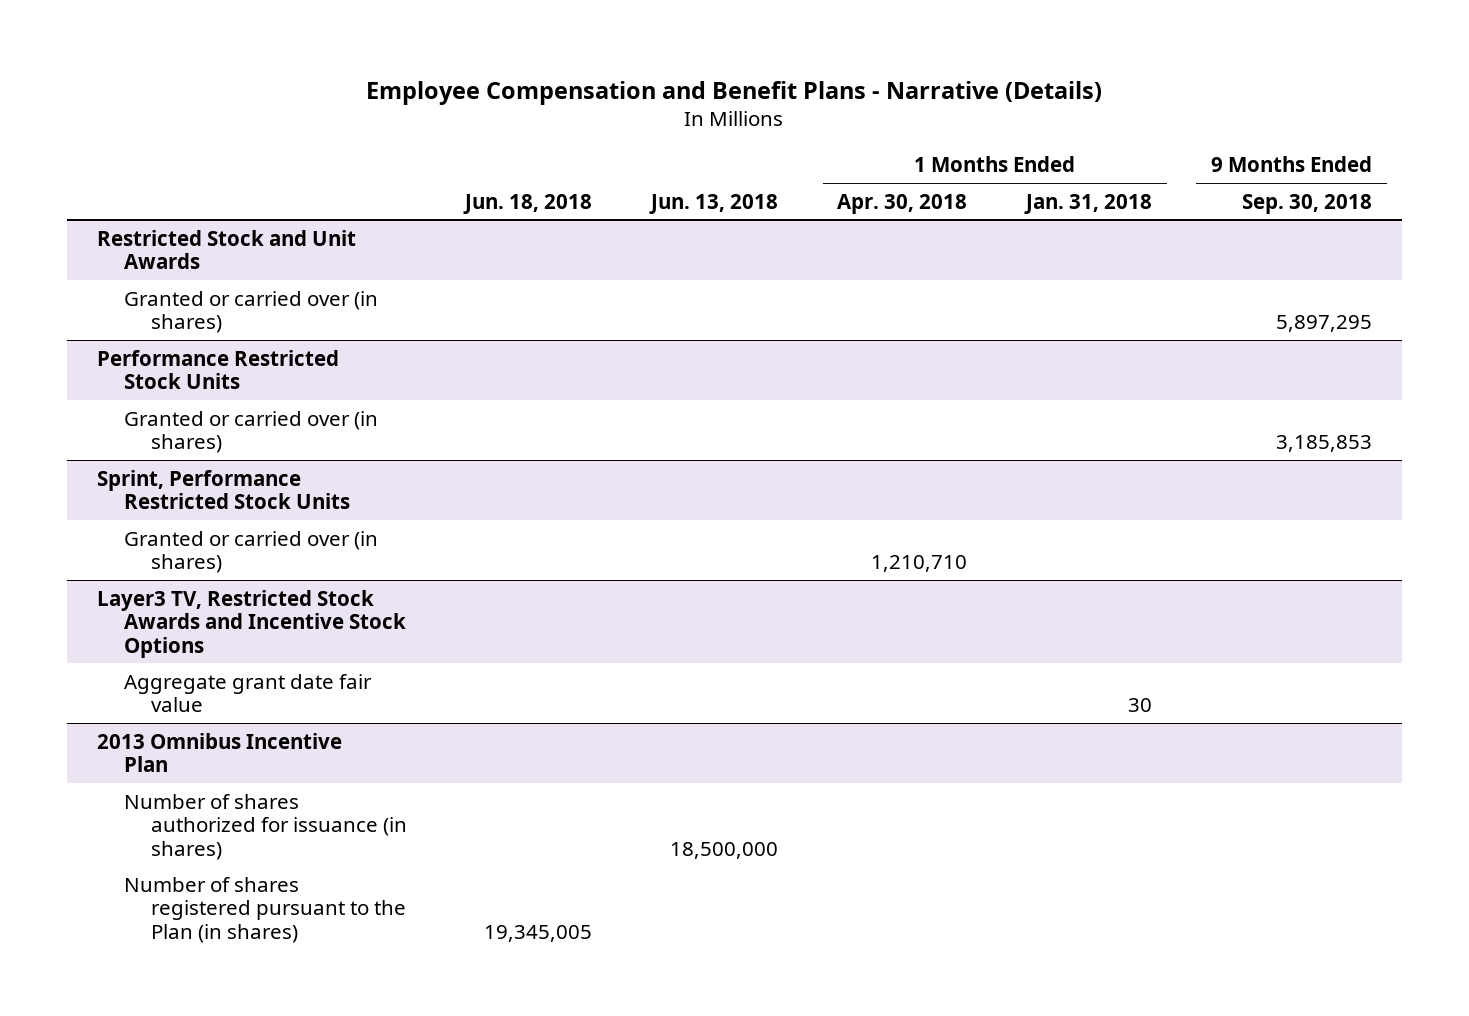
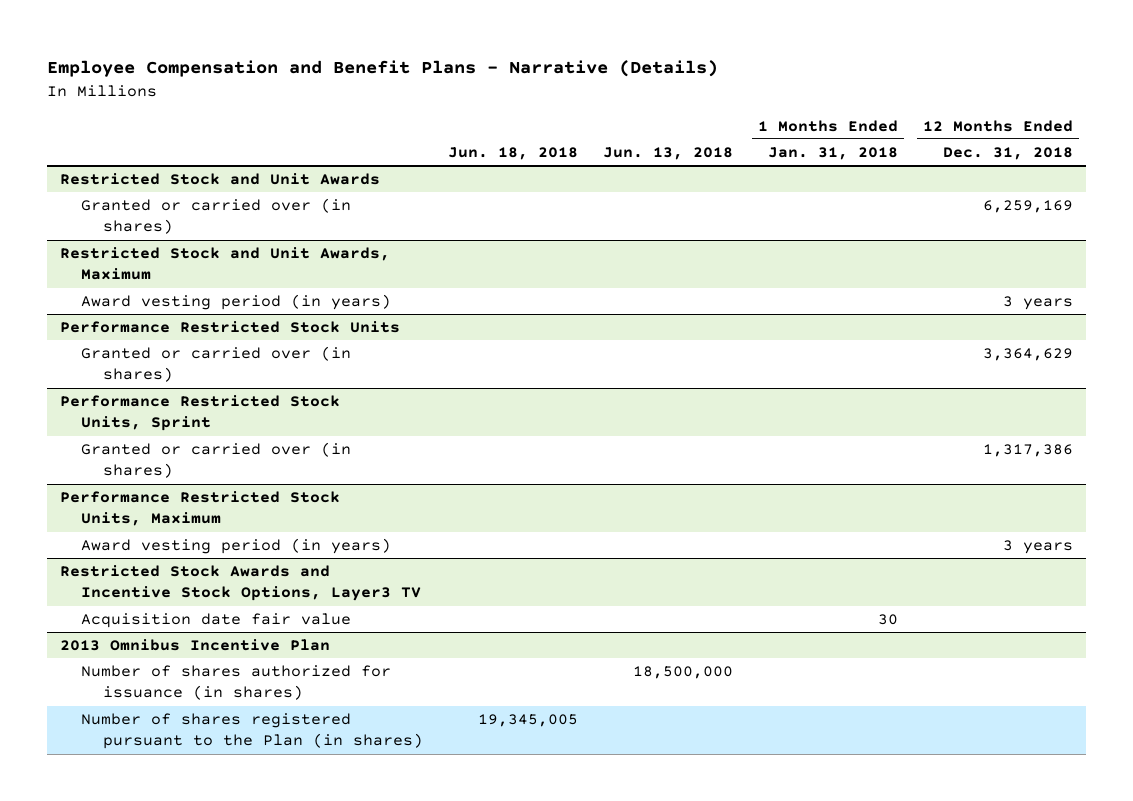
- | Jun. 18, 2018 | Jun. 13, 2018 | 1 Months Ended Apr. 30, 2018 | 1 Months Ended Jan. 31, 2018 | 9 Months Ended Sep. 30, 2018
+ | Jun. 18, 2018 | Jun. 13, 2018 | 1 Months Ended Jan. 31, 2018 | 12 Months Ended Dec. 31, 2018
+ Restricted Stock and Unit Awards, Maximum
+ Award vesting period (in years) | | | | 3 years
- Sprint, Performance Restricted Stock Units
+ Performance Restricted Stock Units, Sprint
- Layer3 TV, Restricted Stock Awards and Incentive Stock Options
- Aggregate grant date fair value | | | | 30 |
+ Performance Restricted Stock Units, Maximum
+ Award vesting period (in years) | | | | 3 years
+ Restricted Stock Awards and Incentive Stock Options, Layer3 TV
+ Acquisition date fair value | | | 30 |

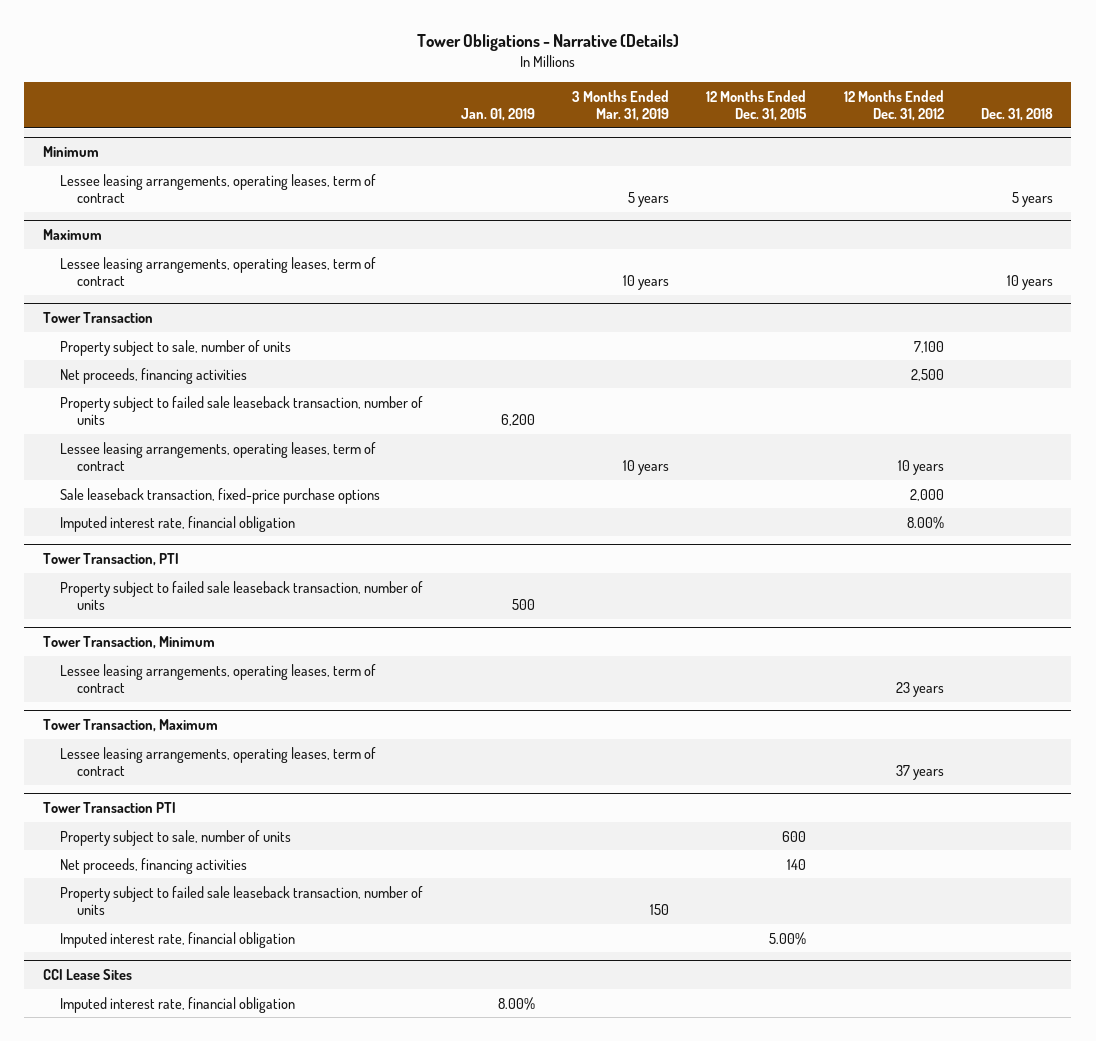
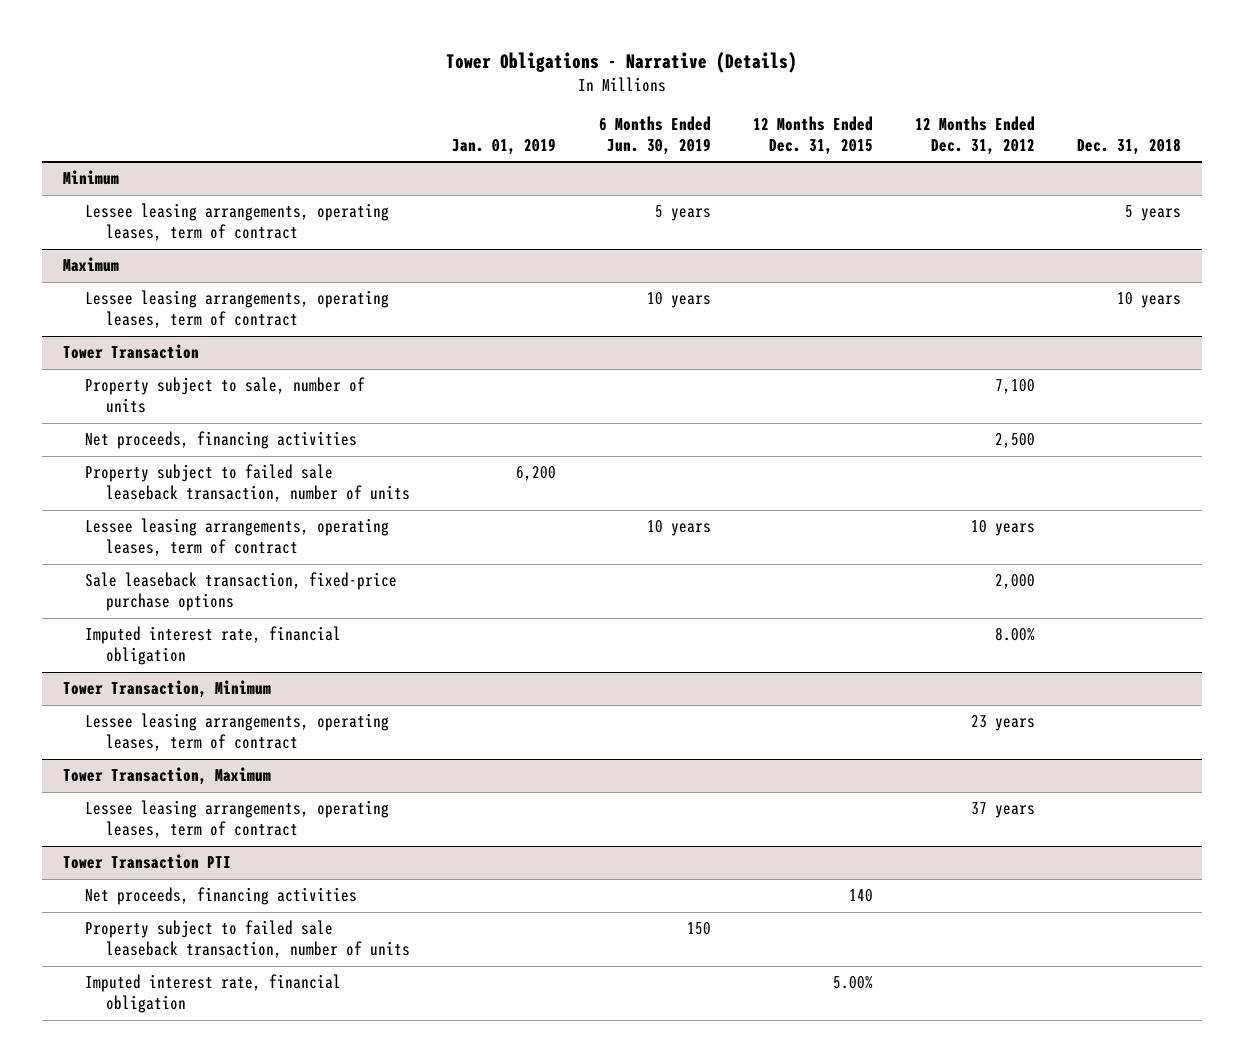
- | Jan. 01, 2019 | 3 Months Ended Mar. 31, 2019 | 12 Months Ended Dec. 31, 2015 | 12 Months Ended Dec. 31, 2012 | Dec. 31, 2018
+ | Jan. 01, 2019 | 6 Months Ended Jun. 30, 2019 | 12 Months Ended Dec. 31, 2015 | 12 Months Ended Dec. 31, 2012 | Dec. 31, 2018
- Tower Transaction, PTI
- Property subject to failed sale leaseback transaction, number of units | 500 | | | |
@ Tower Transaction PTI
- Property subject to sale, number of units | | | 600 | |
- CCI Lease Sites
- Imputed interest rate, financial obligation | 8.00% | | | |

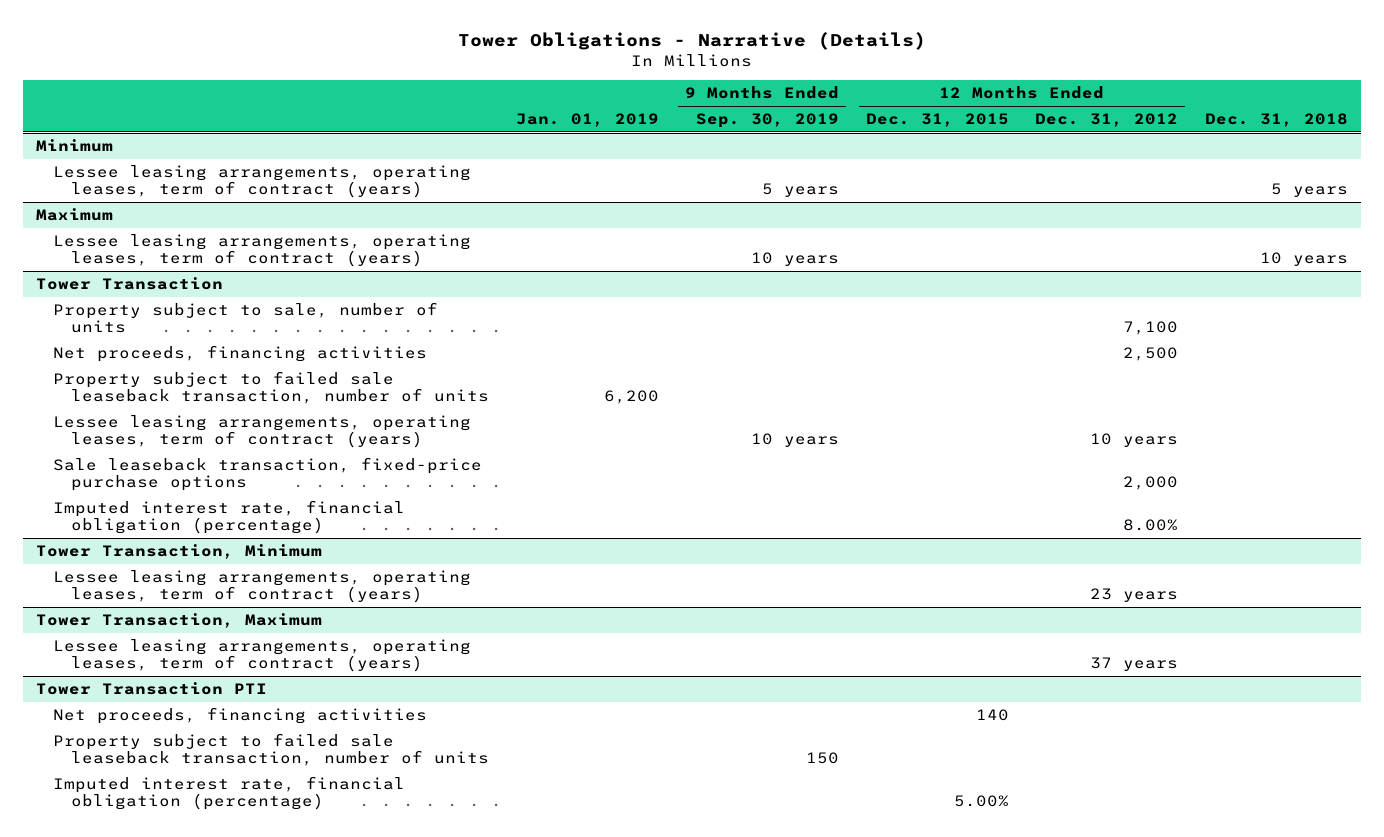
- | Jan. 01, 2019 | 6 Months Ended Jun. 30, 2019 | 12 Months Ended Dec. 31, 2015 | 12 Months Ended Dec. 31, 2012 | Dec. 31, 2018
+ | Jan. 01, 2019 | 9 Months Ended Sep. 30, 2019 | 12 Months Ended Dec. 31, 2015 | 12 Months Ended Dec. 31, 2012 | Dec. 31, 2018
@ Minimum
- Lessee leasing arrangements, operating leases, term of contract | | 5 years | | | 5 years
+ Lessee leasing arrangements, operating leases, term of contract (years) | | 5 years | | | 5 years
@ Maximum
- Lessee leasing arrangements, operating leases, term of contract | | 10 years | | | 10 years
+ Lessee leasing arrangements, operating leases, term of contract (years) | | 10 years | | | 10 years
@ Tower Transaction
- Lessee leasing arrangements, operating leases, term of contract | | 10 years | | 10 years |
+ Lessee leasing arrangements, operating leases, term of contract (years) | | 10 years | | 10 years |
- Imputed interest rate, financial obligation | | | | 8.00% |
+ Imputed interest rate, financial obligation (percentage) | | | | 8.00% |
@ Tower Transaction, Minimum
- Lessee leasing arrangements, operating leases, term of contract | | | | 23 years |
+ Lessee leasing arrangements, operating leases, term of contract (years) | | | | 23 years |
@ Tower Transaction, Maximum
- Lessee leasing arrangements, operating leases, term of contract | | | | 37 years |
+ Lessee leasing arrangements, operating leases, term of contract (years) | | | | 37 years |
@ Tower Transaction PTI
- Imputed interest rate, financial obligation | | | 5.00% | |
+ Imputed interest rate, financial obligation (percentage) | | | 5.00% | |

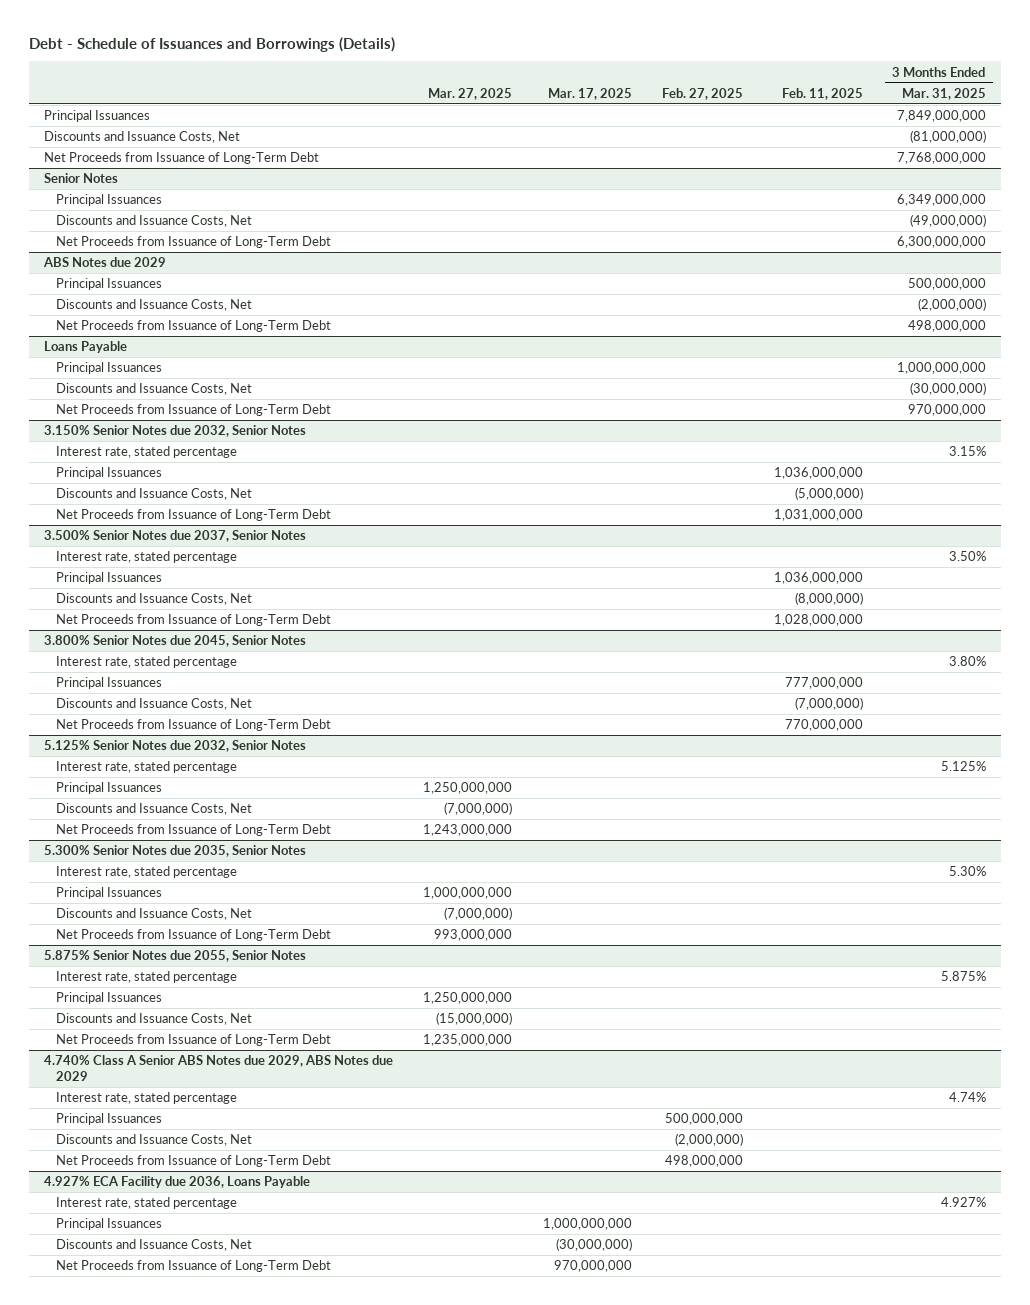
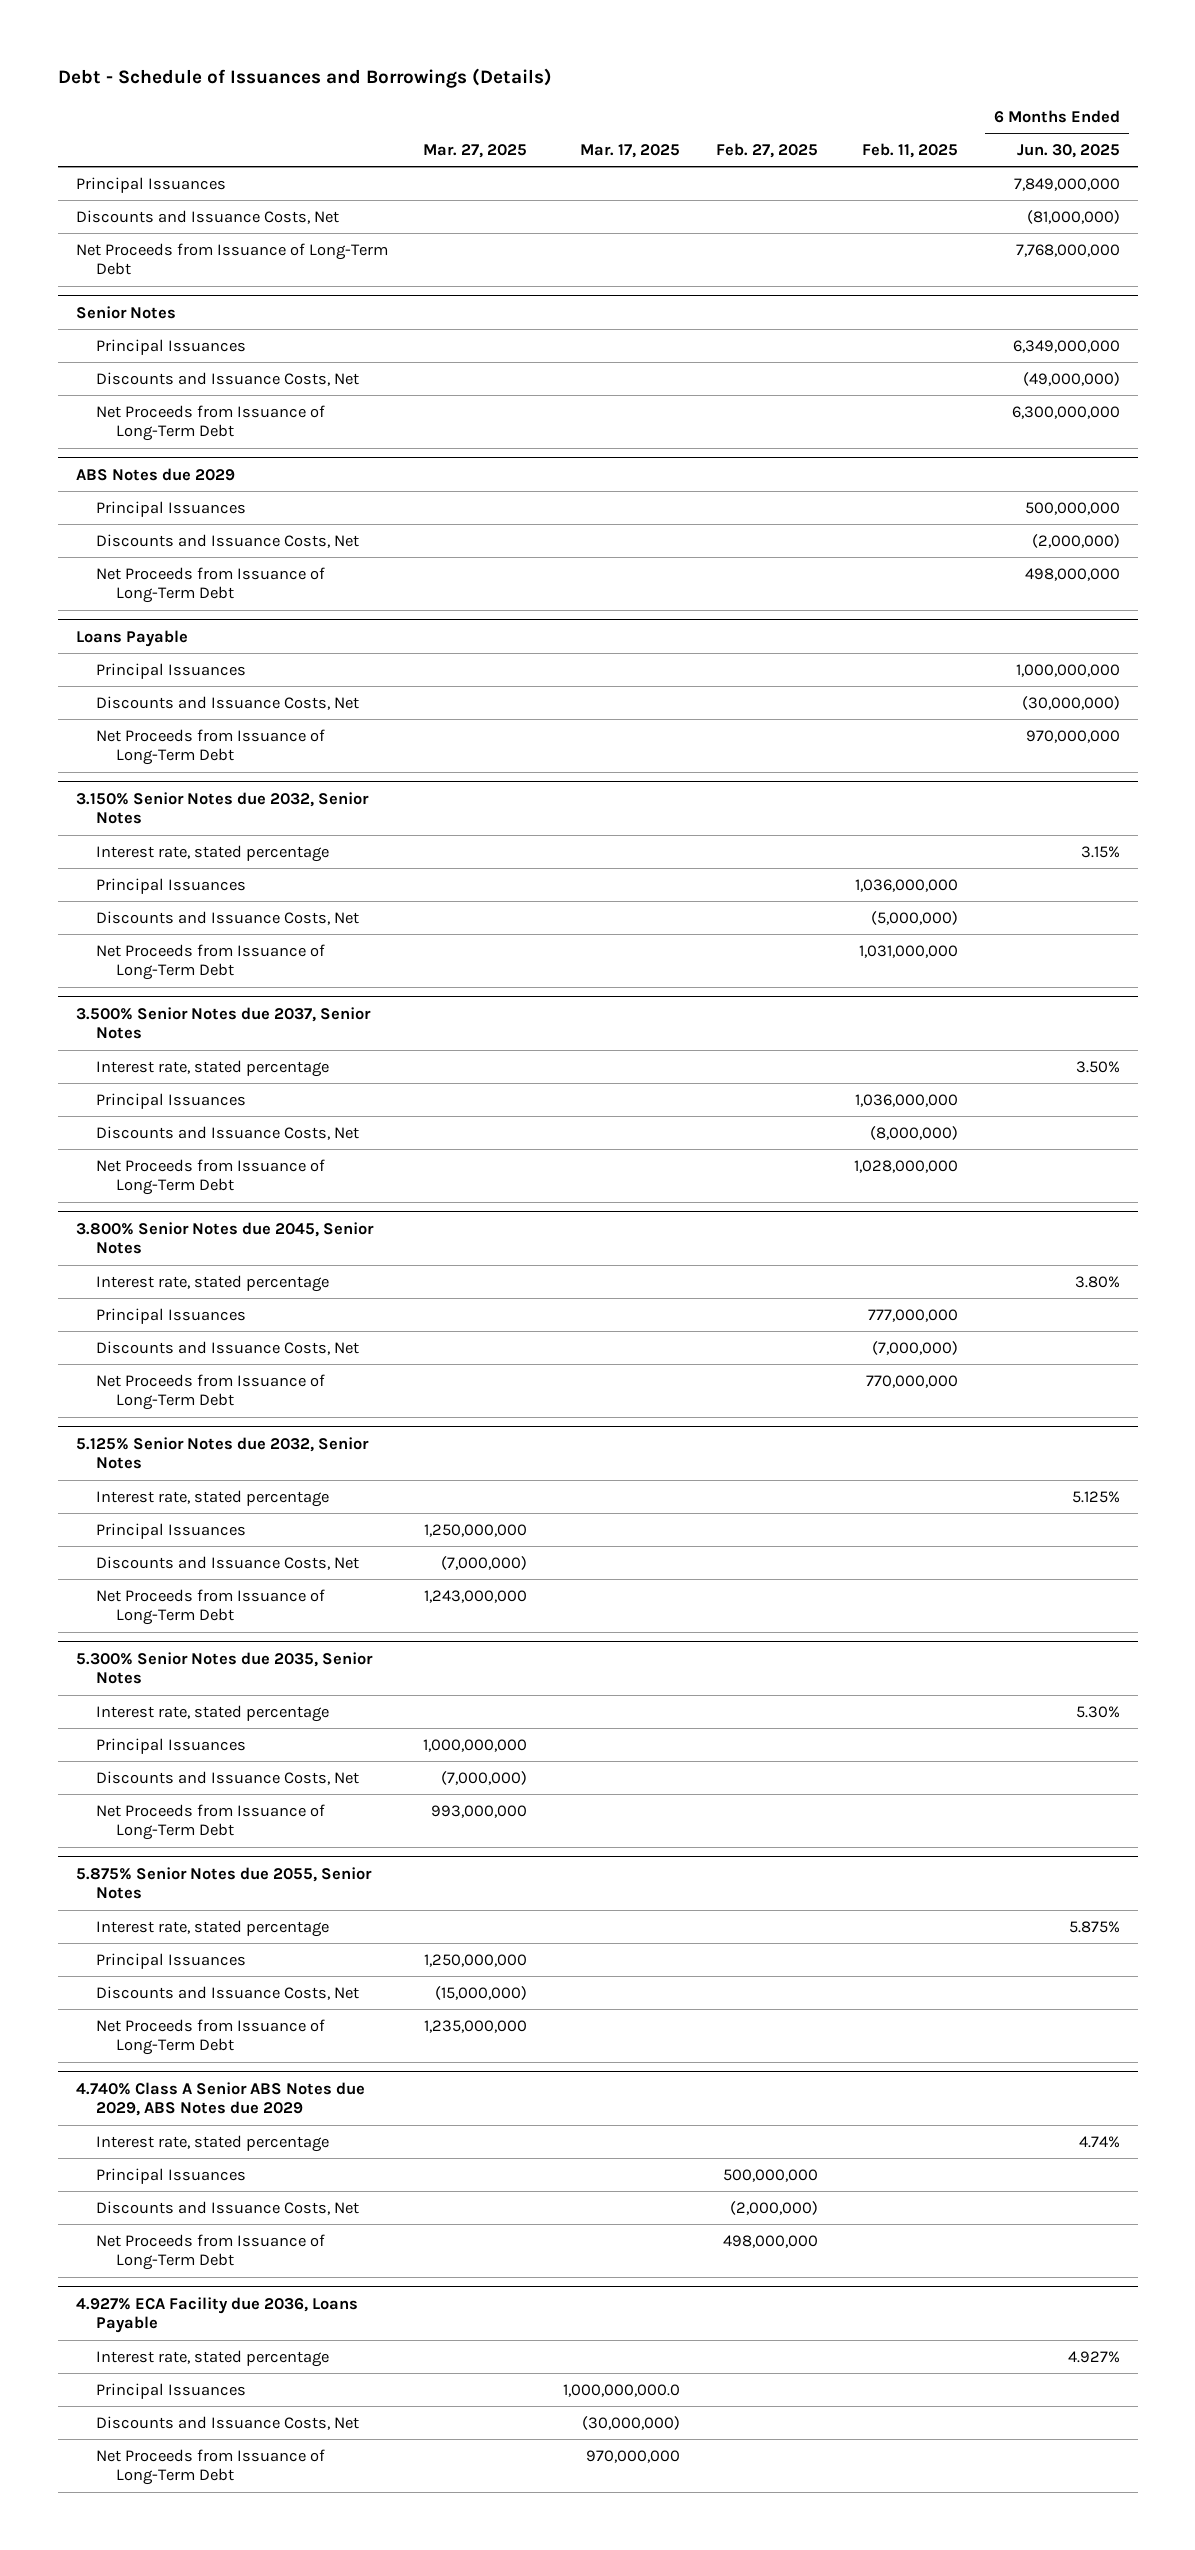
- | Mar. 27, 2025 | Mar. 17, 2025 | Feb. 27, 2025 | Feb. 11, 2025 | 3 Months Ended Mar. 31, 2025
+ | Mar. 27, 2025 | Mar. 17, 2025 | Feb. 27, 2025 | Feb. 11, 2025 | 6 Months Ended Jun. 30, 2025
@ 4.927% ECA Facility due 2036, Loans Payable
- Principal Issuances | | 1,000,000,000 | | |
+ Principal Issuances | | 1,000,000,000.0 | | |

